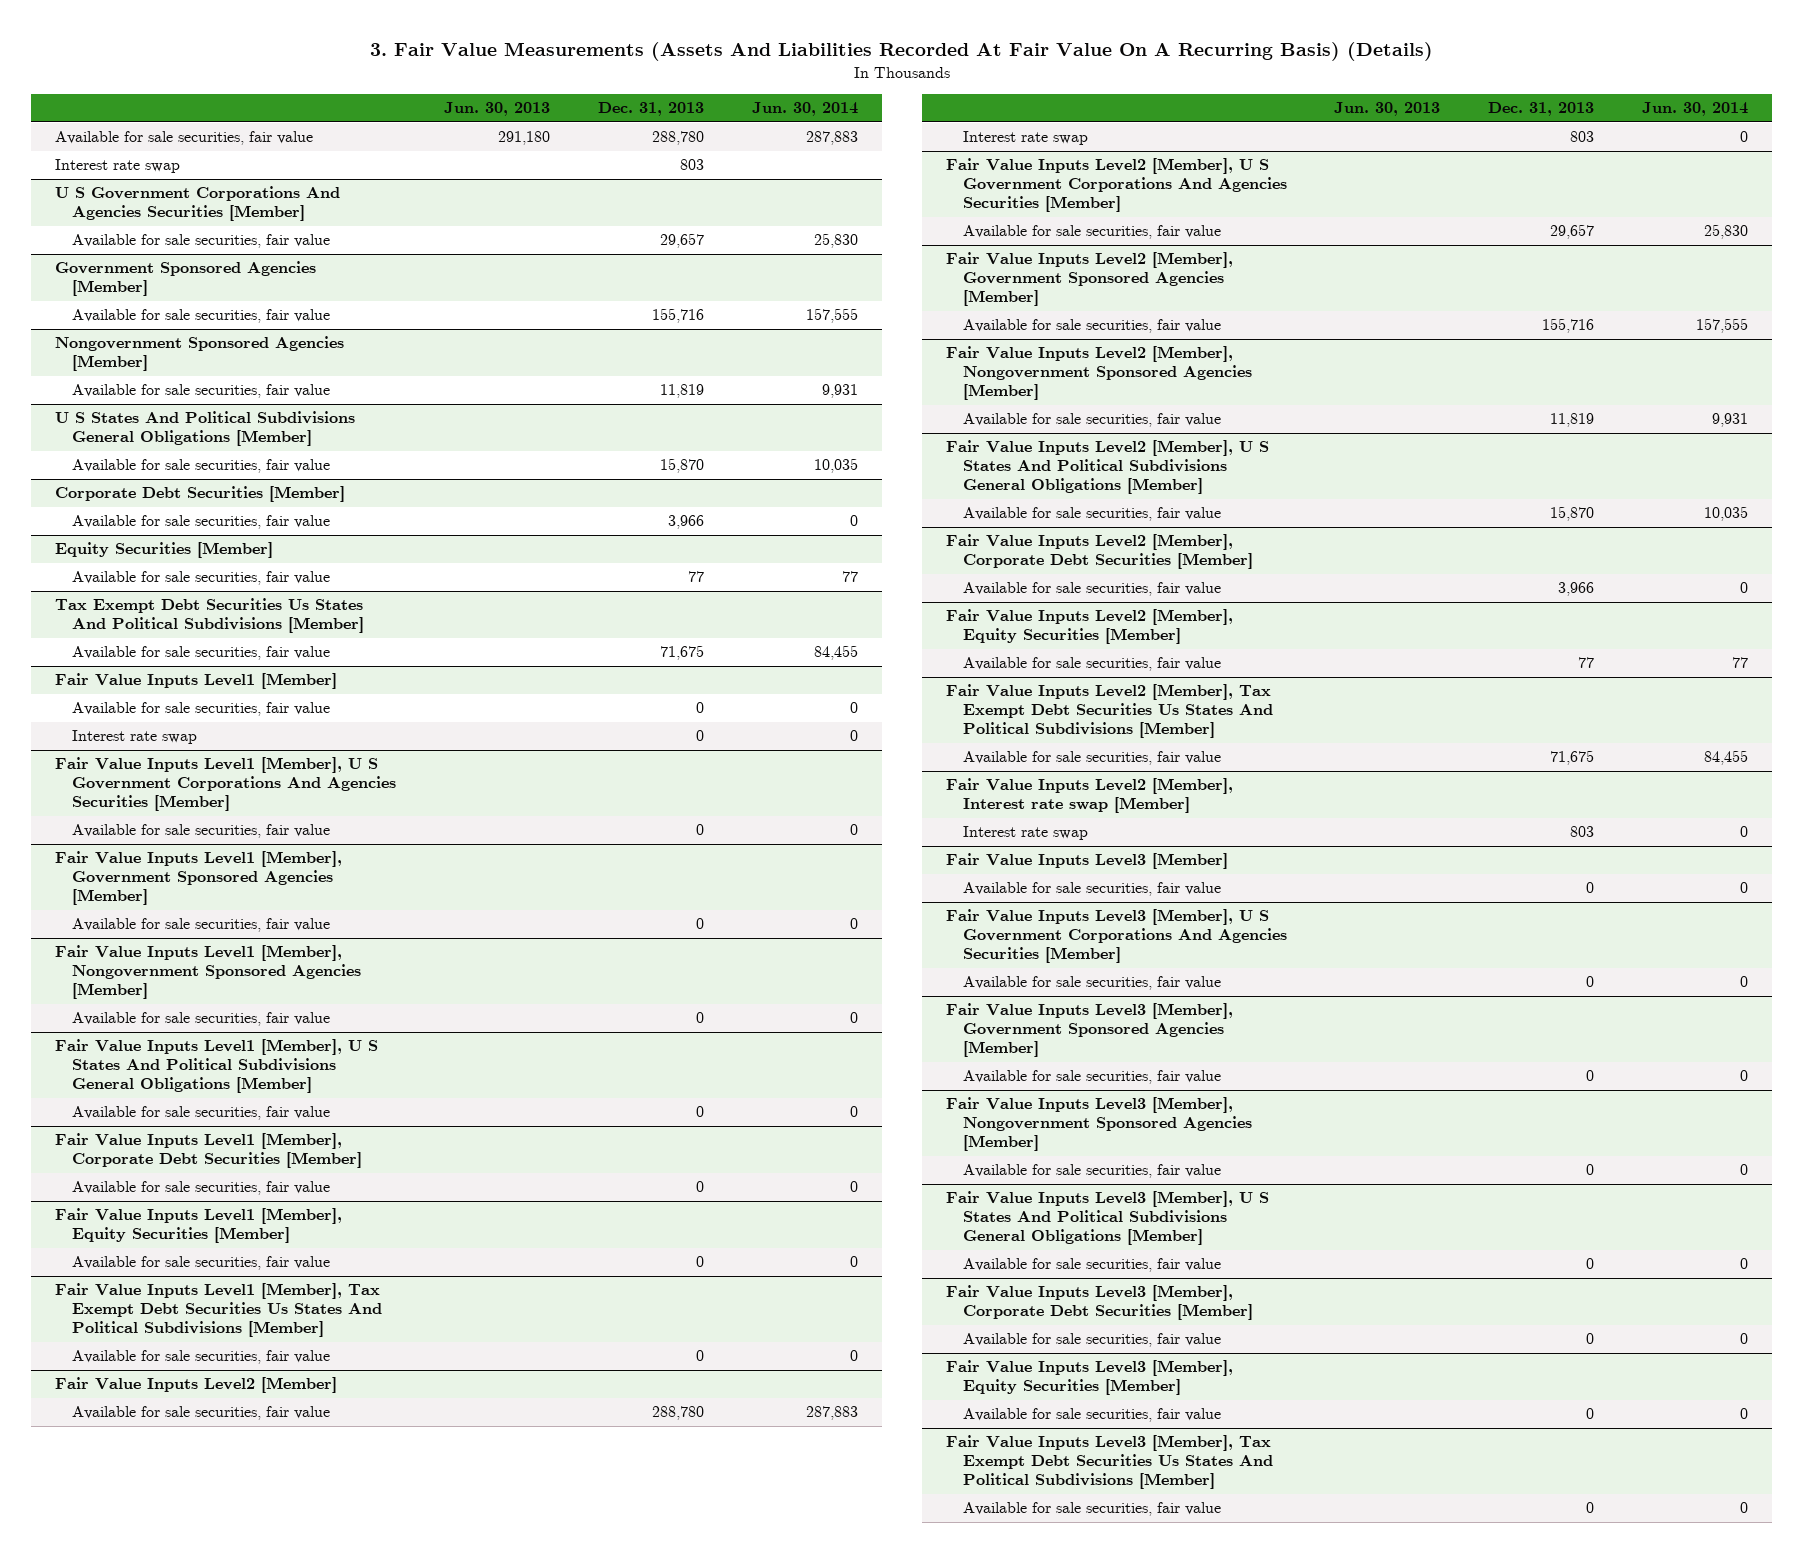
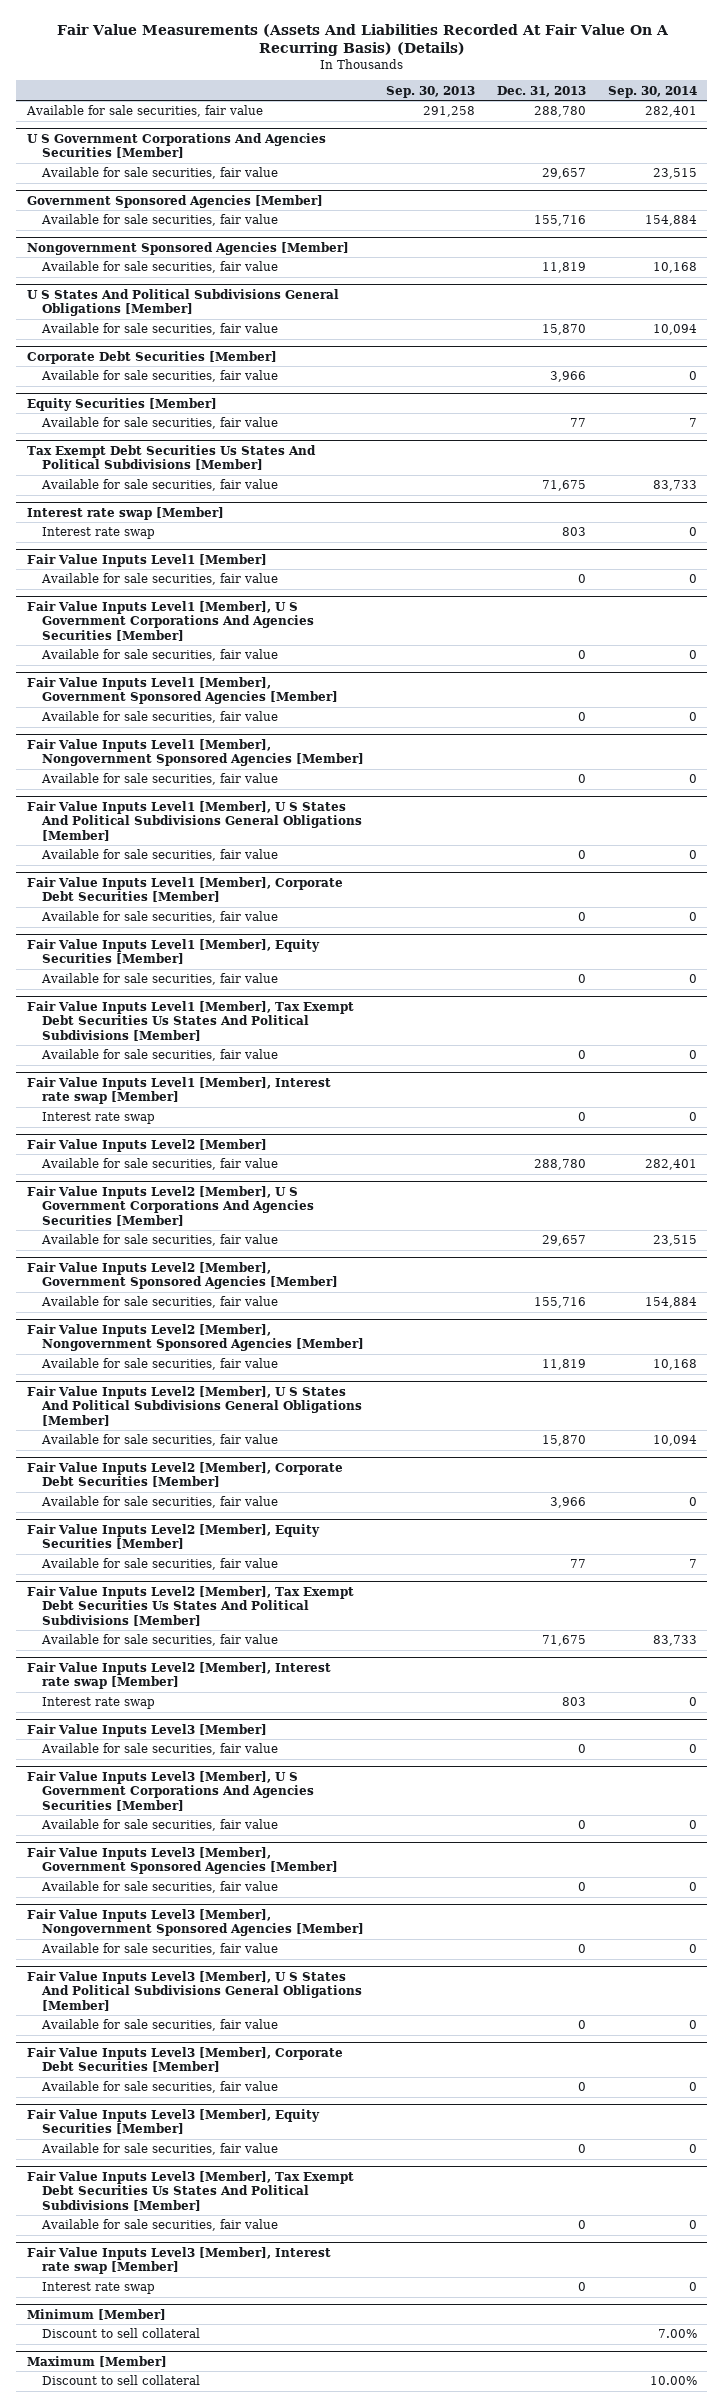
- 3. Fair Value Measurements (Assets And Liabilities Recorded At Fair Value On A Recurring Basis) (Details)
+ Fair Value Measurements (Assets And Liabilities Recorded At Fair Value On A Recurring Basis) (Details)
- | Jun. 30, 2013 | Dec. 31, 2013 | Jun. 30, 2014
+ | Sep. 30, 2013 | Dec. 31, 2013 | Sep. 30, 2014
- Interest rate swap | | 803 |
+ Interest rate swap [Member]
+ Interest rate swap | | 803 | 0
@ Fair Value Inputs Level1 [Member]
- Interest rate swap | | 0 | 0
+ Fair Value Inputs Level1 [Member], Interest rate swap [Member]
+ Interest rate swap | | 0 | 0
@ Fair Value Inputs Level2 [Member]
- Interest rate swap | | 803 | 0
+ Fair Value Inputs Level3 [Member], Interest rate swap [Member]
+ Interest rate swap | | 0 | 0
+ Minimum [Member]
+ Discount to sell collateral | | | 7.00%
+ Maximum [Member]
+ Discount to sell collateral | | | 10.00%

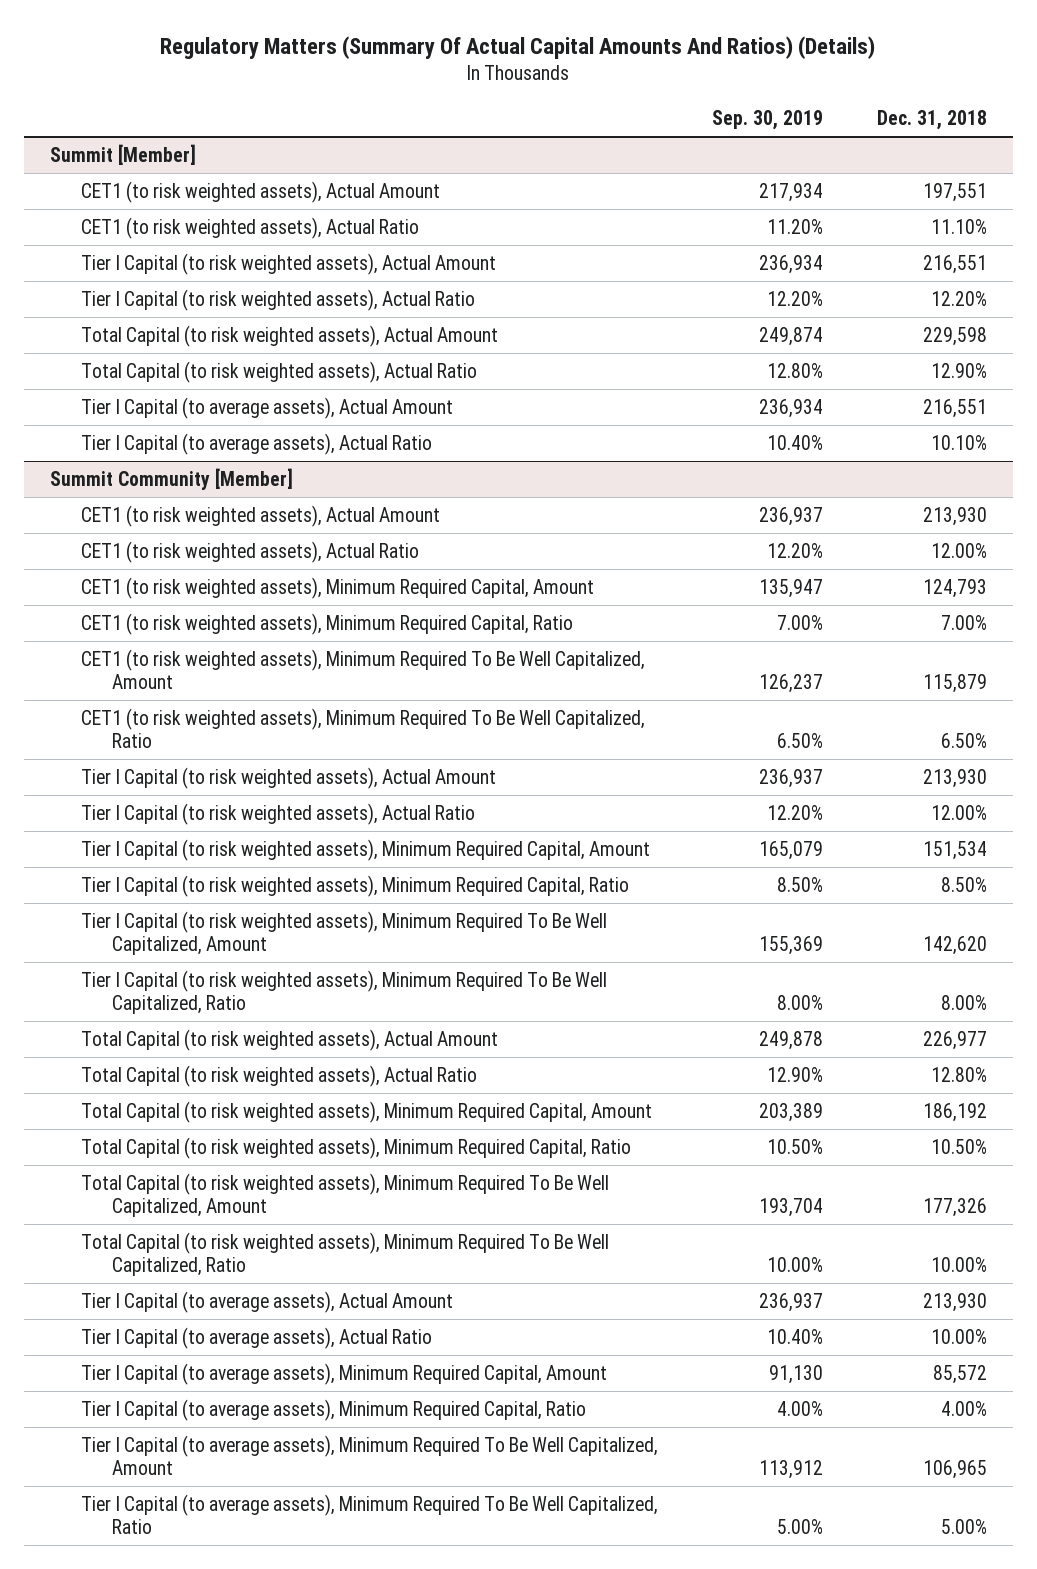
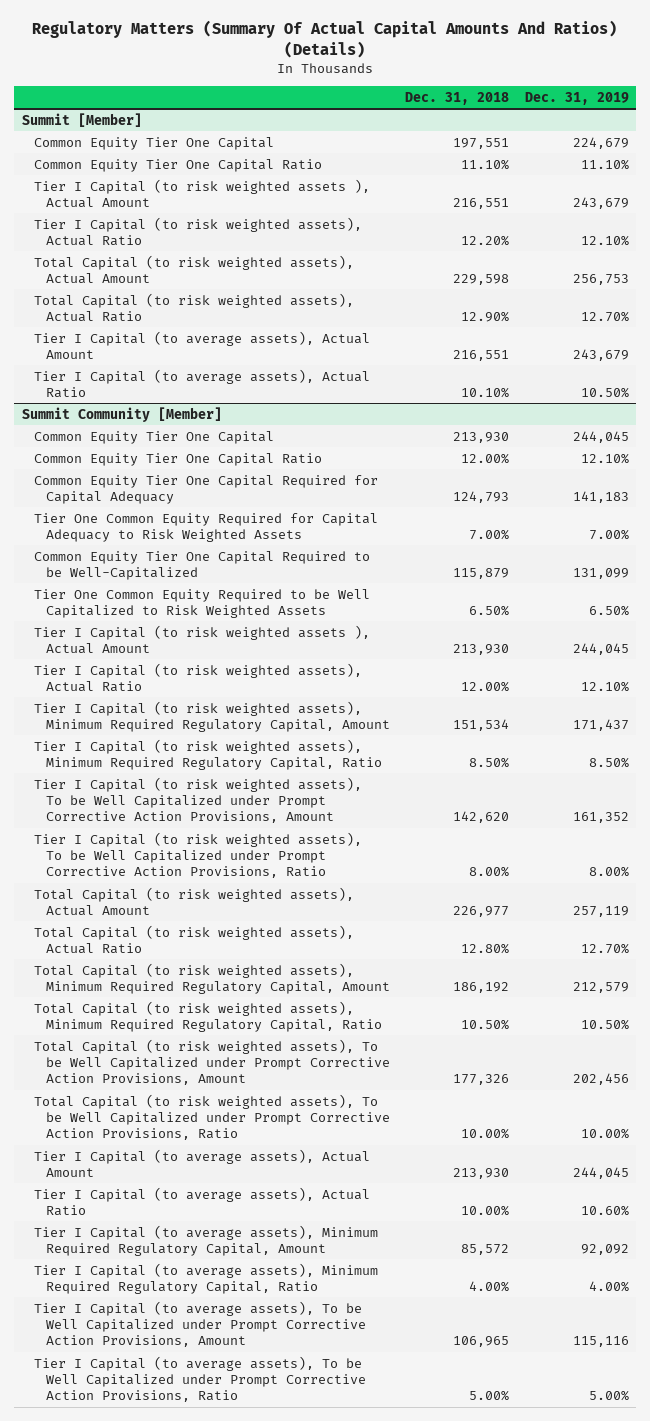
- | Sep. 30, 2019 | Dec. 31, 2018
+ | Dec. 31, 2018 | Dec. 31, 2019
@ Summit [Member]
- CET1 (to risk weighted assets), Actual Amount | 217,934 | 197,551
- CET1 (to risk weighted assets), Actual Ratio | 11.20% | 11.10%
- Tier I Capital (to risk weighted assets), Actual Amount | 236,934 | 216,551
+ Common Equity Tier One Capital | 197,551 | 224,679
+ Common Equity Tier One Capital Ratio | 11.10% | 11.10%
+ Tier I Capital (to risk weighted assets ), Actual Amount | 216,551 | 243,679
@ Summit Community [Member]
- CET1 (to risk weighted assets), Actual Amount | 236,937 | 213,930
- CET1 (to risk weighted assets), Actual Ratio | 12.20% | 12.00%
- CET1 (to risk weighted assets), Minimum Required Capital, Amount | 135,947 | 124,793
- CET1 (to risk weighted assets), Minimum Required Capital, Ratio | 7.00% | 7.00%
- CET1 (to risk weighted assets), Minimum Required To Be Well Capitalized, Amount | 126,237 | 115,879
- CET1 (to risk weighted assets), Minimum Required To Be Well Capitalized, Ratio | 6.50% | 6.50%
- Tier I Capital (to risk weighted assets), Actual Amount | 236,937 | 213,930
+ Common Equity Tier One Capital | 213,930 | 244,045
+ Common Equity Tier One Capital Ratio | 12.00% | 12.10%
+ Common Equity Tier One Capital Required for Capital Adequacy | 124,793 | 141,183
+ Tier One Common Equity Required for Capital Adequacy to Risk Weighted Assets | 7.00% | 7.00%
+ Common Equity Tier One Capital Required to be Well-Capitalized | 115,879 | 131,099
+ Tier One Common Equity Required to be Well Capitalized to Risk Weighted Assets | 6.50% | 6.50%
+ Tier I Capital (to risk weighted assets ), Actual Amount | 213,930 | 244,045
- Tier I Capital (to risk weighted assets), Minimum Required Capital, Amount | 165,079 | 151,534
- Tier I Capital (to risk weighted assets), Minimum Required Capital, Ratio | 8.50% | 8.50%
- Tier I Capital (to risk weighted assets), Minimum Required To Be Well Capitalized, Amount | 155,369 | 142,620
- Tier I Capital (to risk weighted assets), Minimum Required To Be Well Capitalized, Ratio | 8.00% | 8.00%
+ Tier I Capital (to risk weighted assets), Minimum Required Regulatory Capital, Amount | 151,534 | 171,437
+ Tier I Capital (to risk weighted assets), Minimum Required Regulatory Capital, Ratio | 8.50% | 8.50%
+ Tier I Capital (to risk weighted assets), To be Well Capitalized under Prompt Corrective Action Provisions, Amount | 142,620 | 161,352
+ Tier I Capital (to risk weighted assets), To be Well Capitalized under Prompt Corrective Action Provisions, Ratio | 8.00% | 8.00%
- Total Capital (to risk weighted assets), Minimum Required Capital, Amount | 203,389 | 186,192
- Total Capital (to risk weighted assets), Minimum Required Capital, Ratio | 10.50% | 10.50%
- Total Capital (to risk weighted assets), Minimum Required To Be Well Capitalized, Amount | 193,704 | 177,326
- Total Capital (to risk weighted assets), Minimum Required To Be Well Capitalized, Ratio | 10.00% | 10.00%
+ Total Capital (to risk weighted assets), Minimum Required Regulatory Capital, Amount | 186,192 | 212,579
+ Total Capital (to risk weighted assets), Minimum Required Regulatory Capital, Ratio | 10.50% | 10.50%
+ Total Capital (to risk weighted assets), To be Well Capitalized under Prompt Corrective Action Provisions, Amount | 177,326 | 202,456
+ Total Capital (to risk weighted assets), To be Well Capitalized under Prompt Corrective Action Provisions, Ratio | 10.00% | 10.00%
- Tier I Capital (to average assets), Minimum Required Capital, Amount | 91,130 | 85,572
- Tier I Capital (to average assets), Minimum Required Capital, Ratio | 4.00% | 4.00%
- Tier I Capital (to average assets), Minimum Required To Be Well Capitalized, Amount | 113,912 | 106,965
- Tier I Capital (to average assets), Minimum Required To Be Well Capitalized, Ratio | 5.00% | 5.00%
+ Tier I Capital (to average assets), Minimum Required Regulatory Capital, Amount | 85,572 | 92,092
+ Tier I Capital (to average assets), Minimum Required Regulatory Capital, Ratio | 4.00% | 4.00%
+ Tier I Capital (to average assets), To be Well Capitalized under Prompt Corrective Action Provisions, Amount | 106,965 | 115,116
+ Tier I Capital (to average assets), To be Well Capitalized under Prompt Corrective Action Provisions, Ratio | 5.00% | 5.00%

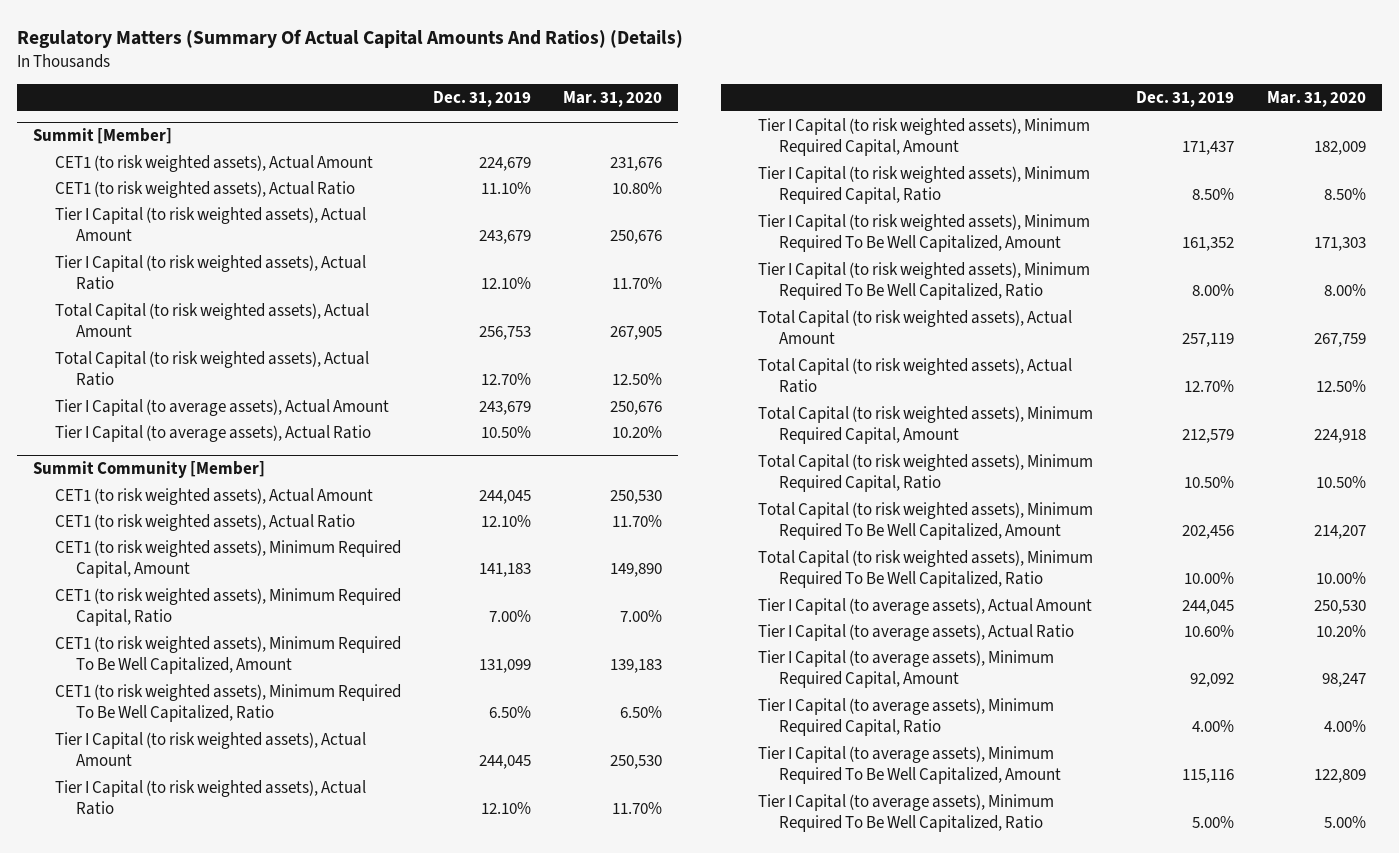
- | Dec. 31, 2018 | Dec. 31, 2019
+ | Dec. 31, 2019 | Mar. 31, 2020
@ Summit [Member]
- Common Equity Tier One Capital | 197,551 | 224,679
- Common Equity Tier One Capital Ratio | 11.10% | 11.10%
- Tier I Capital (to risk weighted assets ), Actual Amount | 216,551 | 243,679
+ CET1 (to risk weighted assets), Actual Amount | 224,679 | 231,676
+ CET1 (to risk weighted assets), Actual Ratio | 11.10% | 10.80%
+ Tier I Capital (to risk weighted assets), Actual Amount | 243,679 | 250,676
@ Summit Community [Member]
- Common Equity Tier One Capital | 213,930 | 244,045
- Common Equity Tier One Capital Ratio | 12.00% | 12.10%
- Common Equity Tier One Capital Required for Capital Adequacy | 124,793 | 141,183
- Tier One Common Equity Required for Capital Adequacy to Risk Weighted Assets | 7.00% | 7.00%
- Common Equity Tier One Capital Required to be Well-Capitalized | 115,879 | 131,099
- Tier One Common Equity Required to be Well Capitalized to Risk Weighted Assets | 6.50% | 6.50%
- Tier I Capital (to risk weighted assets ), Actual Amount | 213,930 | 244,045
+ CET1 (to risk weighted assets), Actual Amount | 244,045 | 250,530
+ CET1 (to risk weighted assets), Actual Ratio | 12.10% | 11.70%
+ CET1 (to risk weighted assets), Minimum Required Capital, Amount | 141,183 | 149,890
+ CET1 (to risk weighted assets), Minimum Required Capital, Ratio | 7.00% | 7.00%
+ CET1 (to risk weighted assets), Minimum Required To Be Well Capitalized, Amount | 131,099 | 139,183
+ CET1 (to risk weighted assets), Minimum Required To Be Well Capitalized, Ratio | 6.50% | 6.50%
+ Tier I Capital (to risk weighted assets), Actual Amount | 244,045 | 250,530
- Tier I Capital (to risk weighted assets), Minimum Required Regulatory Capital, Amount | 151,534 | 171,437
- Tier I Capital (to risk weighted assets), Minimum Required Regulatory Capital, Ratio | 8.50% | 8.50%
- Tier I Capital (to risk weighted assets), To be Well Capitalized under Prompt Corrective Action Provisions, Amount | 142,620 | 161,352
- Tier I Capital (to risk weighted assets), To be Well Capitalized under Prompt Corrective Action Provisions, Ratio | 8.00% | 8.00%
+ Tier I Capital (to risk weighted assets), Minimum Required Capital, Amount | 171,437 | 182,009
+ Tier I Capital (to risk weighted assets), Minimum Required Capital, Ratio | 8.50% | 8.50%
+ Tier I Capital (to risk weighted assets), Minimum Required To Be Well Capitalized, Amount | 161,352 | 171,303
+ Tier I Capital (to risk weighted assets), Minimum Required To Be Well Capitalized, Ratio | 8.00% | 8.00%
- Total Capital (to risk weighted assets), Minimum Required Regulatory Capital, Amount | 186,192 | 212,579
- Total Capital (to risk weighted assets), Minimum Required Regulatory Capital, Ratio | 10.50% | 10.50%
- Total Capital (to risk weighted assets), To be Well Capitalized under Prompt Corrective Action Provisions, Amount | 177,326 | 202,456
- Total Capital (to risk weighted assets), To be Well Capitalized under Prompt Corrective Action Provisions, Ratio | 10.00% | 10.00%
+ Total Capital (to risk weighted assets), Minimum Required Capital, Amount | 212,579 | 224,918
+ Total Capital (to risk weighted assets), Minimum Required Capital, Ratio | 10.50% | 10.50%
+ Total Capital (to risk weighted assets), Minimum Required To Be Well Capitalized, Amount | 202,456 | 214,207
+ Total Capital (to risk weighted assets), Minimum Required To Be Well Capitalized, Ratio | 10.00% | 10.00%
- Tier I Capital (to average assets), Minimum Required Regulatory Capital, Amount | 85,572 | 92,092
- Tier I Capital (to average assets), Minimum Required Regulatory Capital, Ratio | 4.00% | 4.00%
- Tier I Capital (to average assets), To be Well Capitalized under Prompt Corrective Action Provisions, Amount | 106,965 | 115,116
- Tier I Capital (to average assets), To be Well Capitalized under Prompt Corrective Action Provisions, Ratio | 5.00% | 5.00%
+ Tier I Capital (to average assets), Minimum Required Capital, Amount | 92,092 | 98,247
+ Tier I Capital (to average assets), Minimum Required Capital, Ratio | 4.00% | 4.00%
+ Tier I Capital (to average assets), Minimum Required To Be Well Capitalized, Amount | 115,116 | 122,809
+ Tier I Capital (to average assets), Minimum Required To Be Well Capitalized, Ratio | 5.00% | 5.00%

